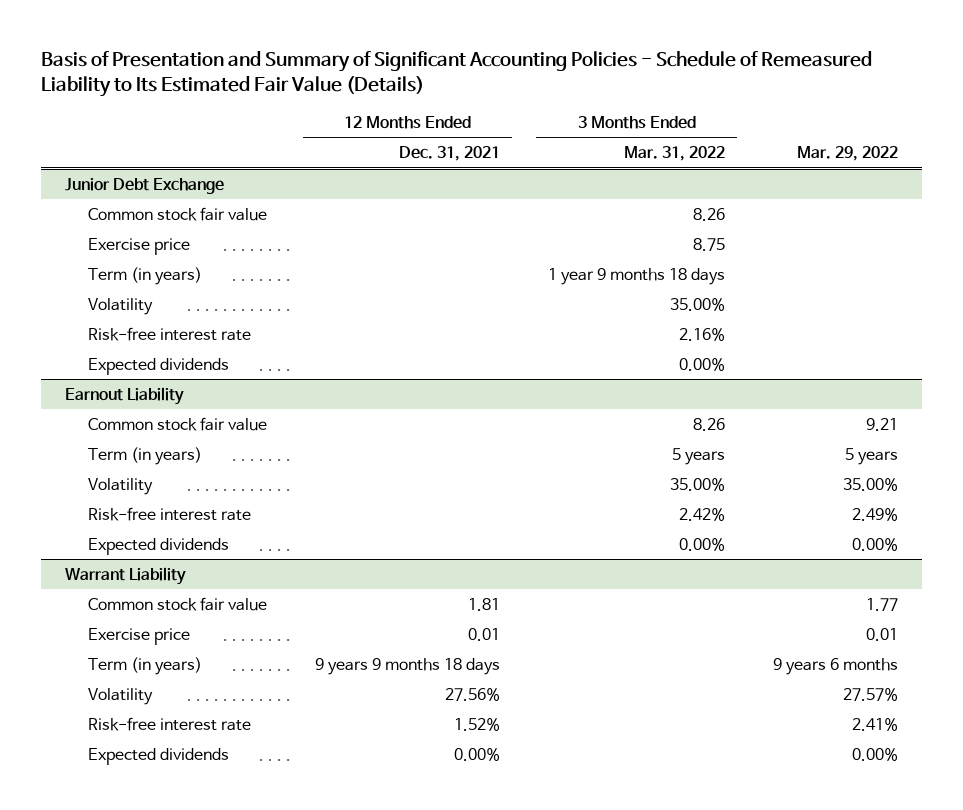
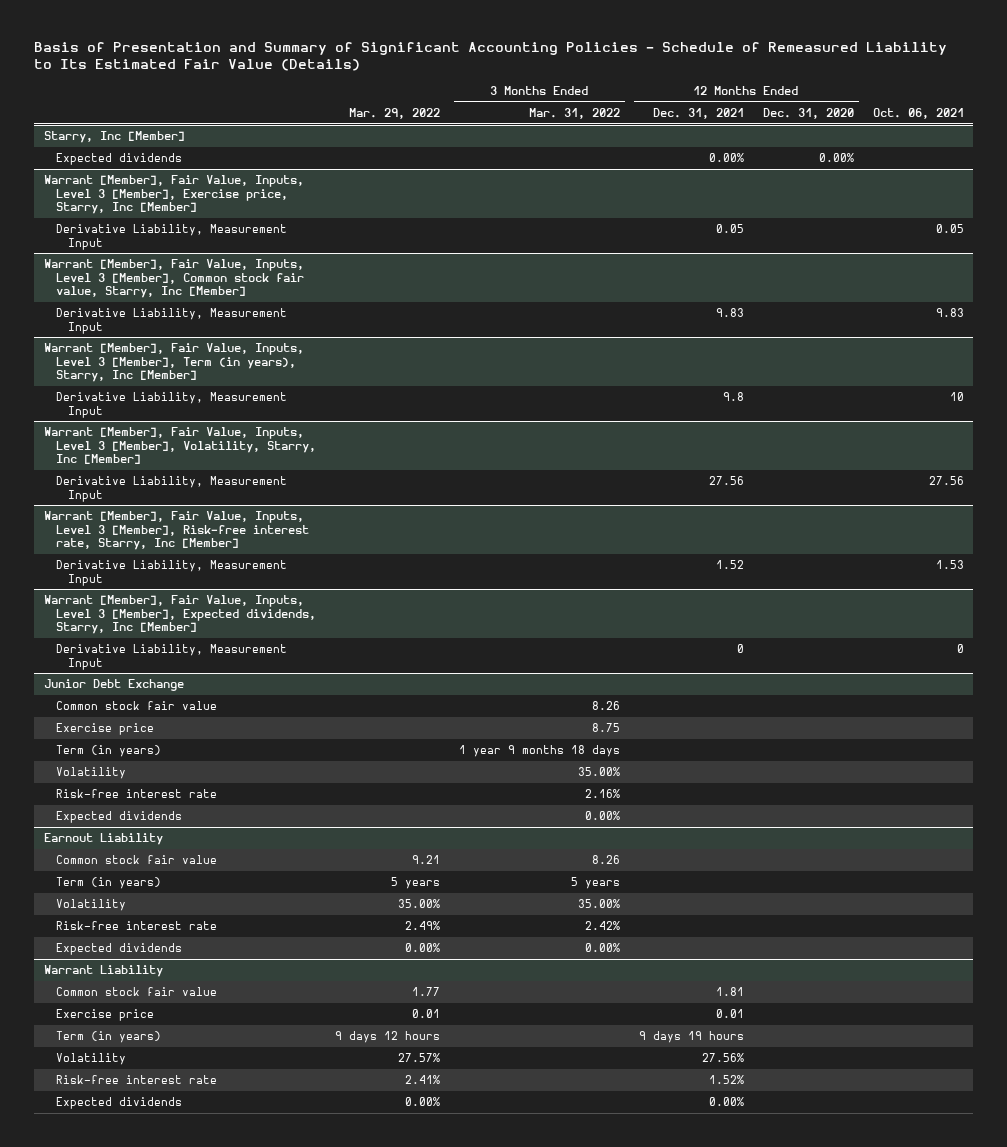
- | 12 Months Ended Dec. 31, 2021 | 3 Months Ended Mar. 31, 2022 | Mar. 29, 2022
+ | Mar. 29, 2022 | 3 Months Ended Mar. 31, 2022 | 12 Months Ended Dec. 31, 2021 | 12 Months Ended Dec. 31, 2020 | Oct. 06, 2021
+ Starry, Inc [Member]
+ Expected dividends | | | 0.00% | 0.00% |
+ Warrant [Member], Fair Value, Inputs, Level 3 [Member], Exercise price, Starry, Inc [Member]
+ Derivative Liability, Measurement Input | | | 0.05 | | 0.05
+ Warrant [Member], Fair Value, Inputs, Level 3 [Member], Common stock fair value, Starry, Inc [Member]
+ Derivative Liability, Measurement Input | | | 9.83 | | 9.83
+ Warrant [Member], Fair Value, Inputs, Level 3 [Member], Term (in years), Starry, Inc [Member]
+ Derivative Liability, Measurement Input | | | 9.8 | | 10
+ Warrant [Member], Fair Value, Inputs, Level 3 [Member], Volatility, Starry, Inc [Member]
+ Derivative Liability, Measurement Input | | | 27.56 | | 27.56
+ Warrant [Member], Fair Value, Inputs, Level 3 [Member], Risk-free interest rate, Starry, Inc [Member]
+ Derivative Liability, Measurement Input | | | 1.52 | | 1.53
+ Warrant [Member], Fair Value, Inputs, Level 3 [Member], Expected dividends, Starry, Inc [Member]
+ Derivative Liability, Measurement Input | | | 0 | | 0
@ Warrant Liability
- Term (in years) | 9 years 9 months 18 days | | 9 years 6 months
+ Term (in years) | 9 days 12 hours | | 9 days 19 hours | |

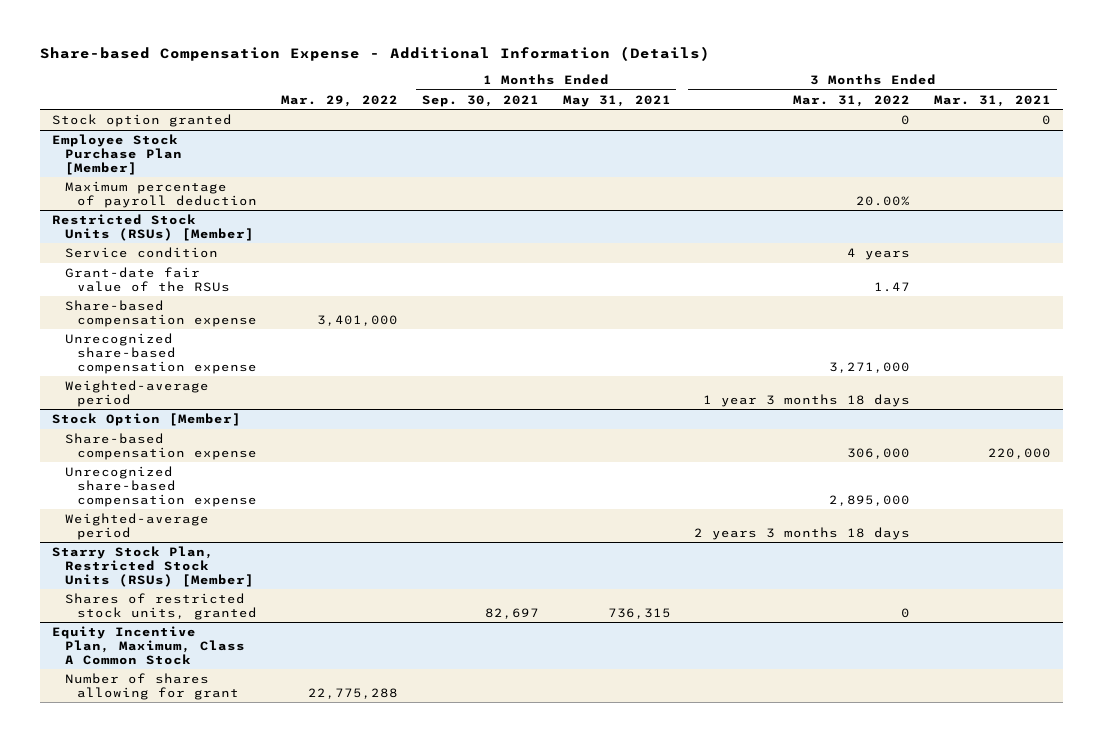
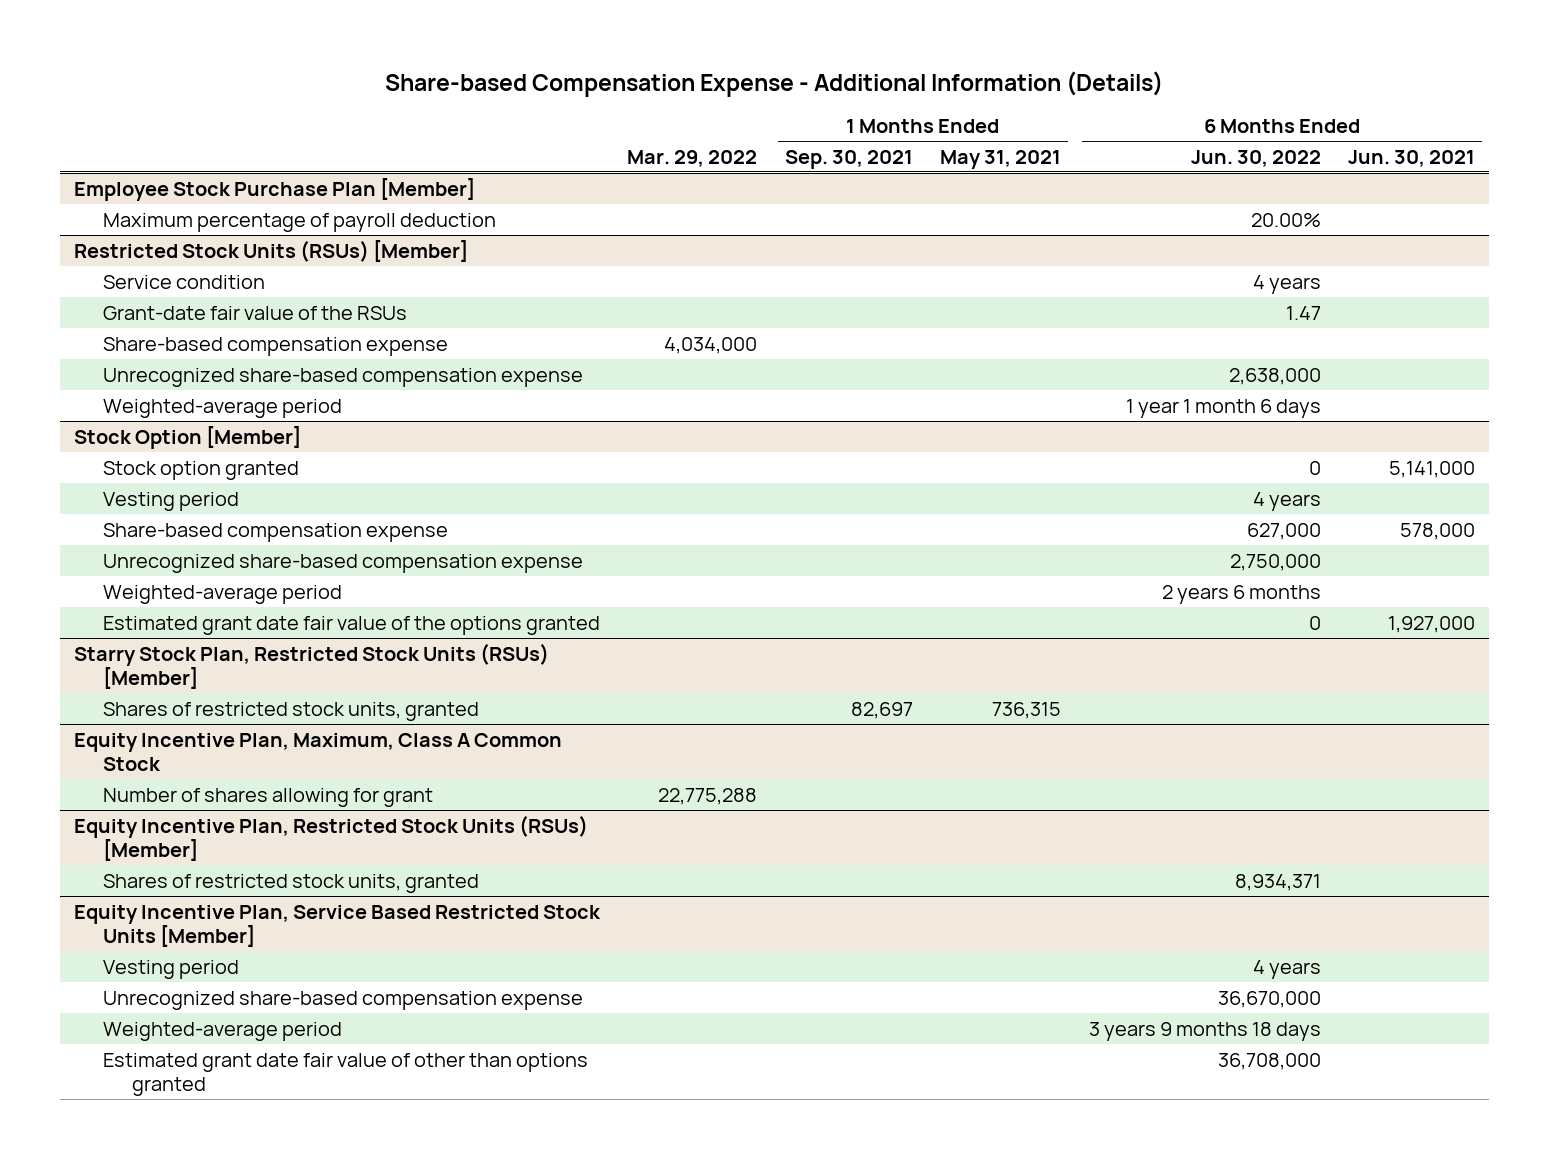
- | Mar. 29, 2022 | 1 Months Ended Sep. 30, 2021 | 1 Months Ended May 31, 2021 | 3 Months Ended Mar. 31, 2022 | 3 Months Ended Mar. 31, 2021
+ | Mar. 29, 2022 | 1 Months Ended Sep. 30, 2021 | 1 Months Ended May 31, 2021 | 6 Months Ended Jun. 30, 2022 | 6 Months Ended Jun. 30, 2021
- Stock option granted | | | | 0 | 0
@ Restricted Stock Units (RSUs) [Member]
- Share-based compensation expense | 3,401,000 | | | |
+ Share-based compensation expense | 4,034,000 | | | |
@ Stock Option [Member]
+ Stock option granted | | | | 0 | 5,141,000
+ Vesting period | | | | 4 years |
+ Estimated grant date fair value of the options granted | | | | 0 | 1,927,000
+ Equity Incentive Plan, Restricted Stock Units (RSUs) [Member]
+ Shares of restricted stock units, granted | | | | 8,934,371 |
+ Equity Incentive Plan, Service Based Restricted Stock Units [Member]
+ Vesting period | | | | 4 years |
+ Unrecognized share-based compensation expense | | | | 36,670,000 |
+ Weighted-average period | | | | 3 years 9 months 18 days |
+ Estimated grant date fair value of other than options granted | | | | 36,708,000 |

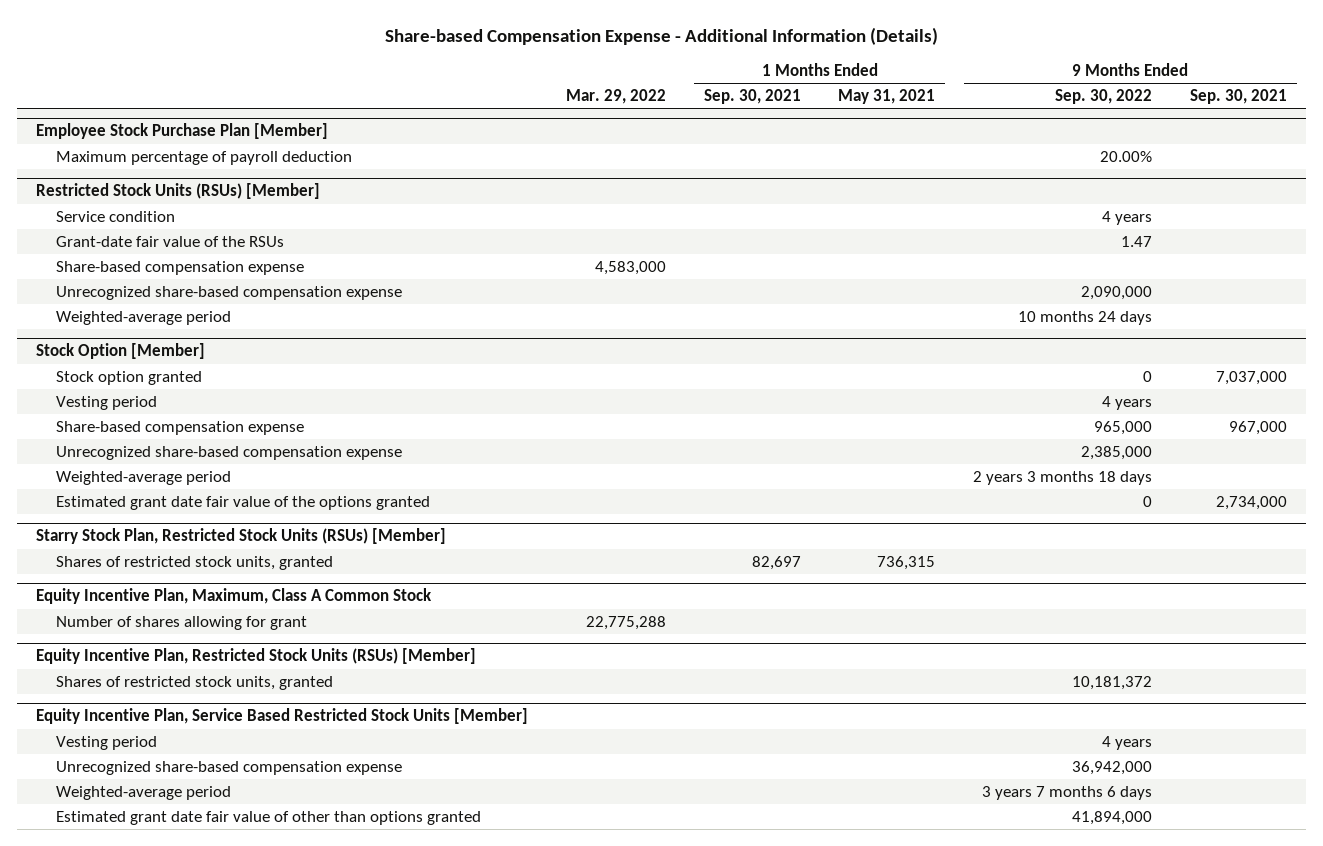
- | Mar. 29, 2022 | 1 Months Ended Sep. 30, 2021 | 1 Months Ended May 31, 2021 | 6 Months Ended Jun. 30, 2022 | 6 Months Ended Jun. 30, 2021
+ | Mar. 29, 2022 | 1 Months Ended Sep. 30, 2021 | 1 Months Ended May 31, 2021 | 9 Months Ended Sep. 30, 2022 | 9 Months Ended Sep. 30, 2021
@ Restricted Stock Units (RSUs) [Member]
- Share-based compensation expense | 4,034,000 | | | |
+ Share-based compensation expense | 4,583,000 | | | |

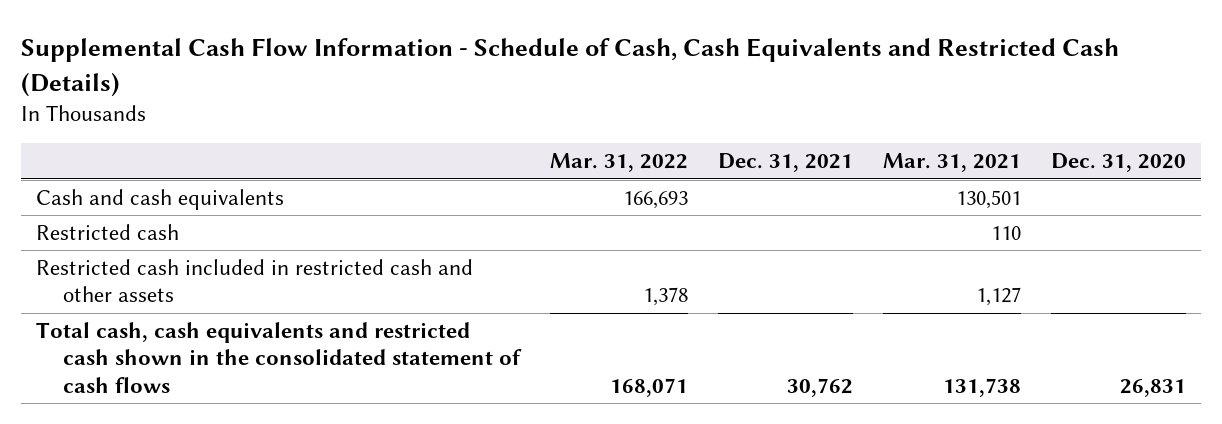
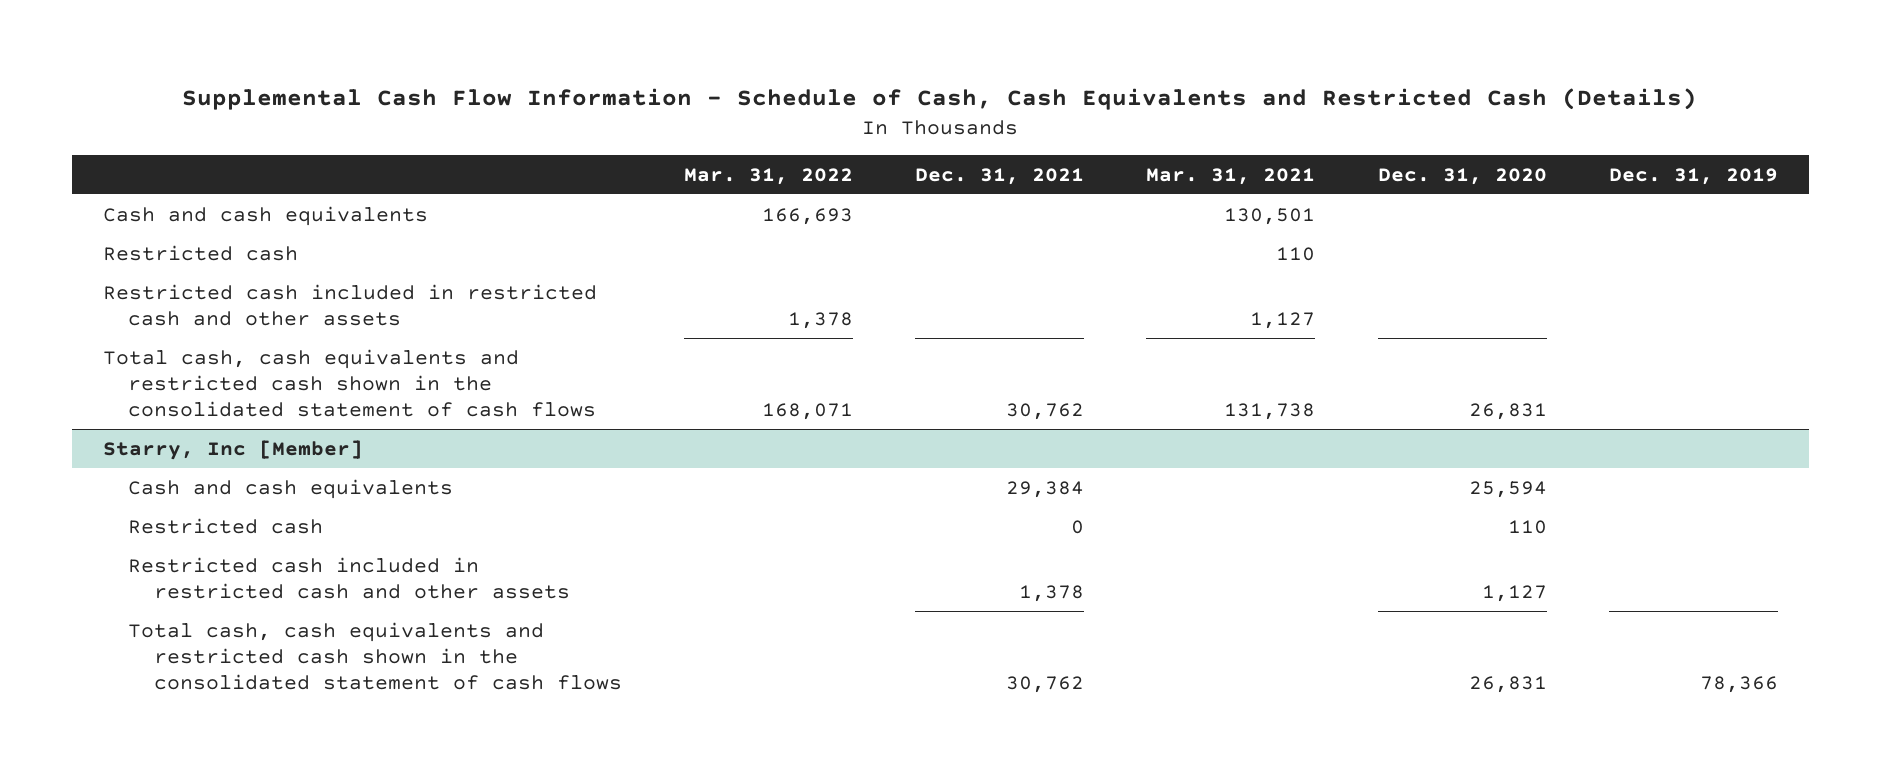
- | Mar. 31, 2022 | Dec. 31, 2021 | Mar. 31, 2021 | Dec. 31, 2020
+ | Mar. 31, 2022 | Dec. 31, 2021 | Mar. 31, 2021 | Dec. 31, 2020 | Dec. 31, 2019
+ Starry, Inc [Member]
+ Cash and cash equivalents | | 29,384 | | 25,594 |
+ Restricted cash | | 0 | | 110 |
+ Restricted cash included in restricted cash and other assets | | 1,378 | | 1,127 |
+ Total cash, cash equivalents and restricted cash shown in the consolidated statement of cash flows | | 30,762 | | 26,831 | 78,366

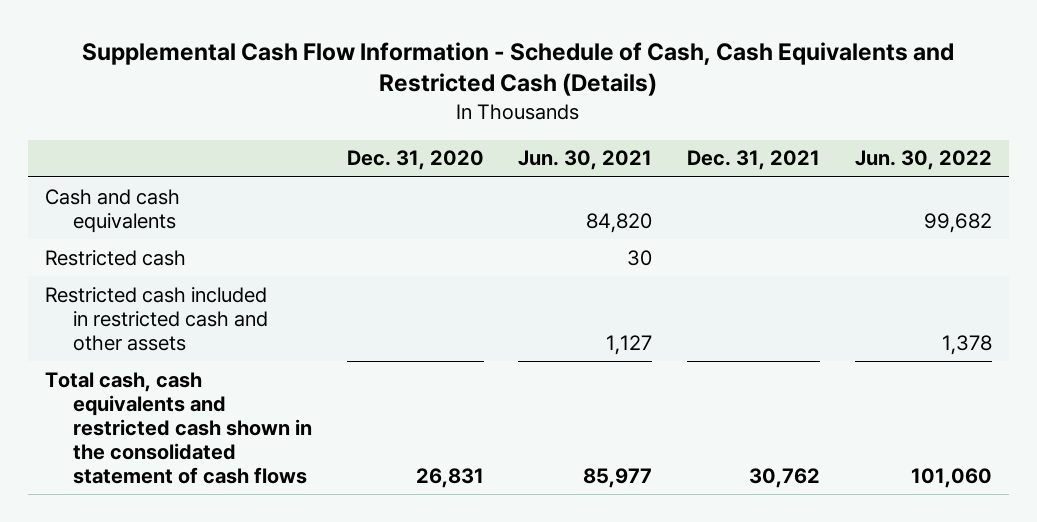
- | Mar. 31, 2022 | Dec. 31, 2021 | Mar. 31, 2021 | Dec. 31, 2020 | Dec. 31, 2019
+ | Dec. 31, 2020 | Jun. 30, 2021 | Dec. 31, 2021 | Jun. 30, 2022
- Starry, Inc [Member]
- Cash and cash equivalents | | 29,384 | | 25,594 |
- Restricted cash | | 0 | | 110 |
- Restricted cash included in restricted cash and other assets | | 1,378 | | 1,127 |
- Total cash, cash equivalents and restricted cash shown in the consolidated statement of cash flows | | 30,762 | | 26,831 | 78,366

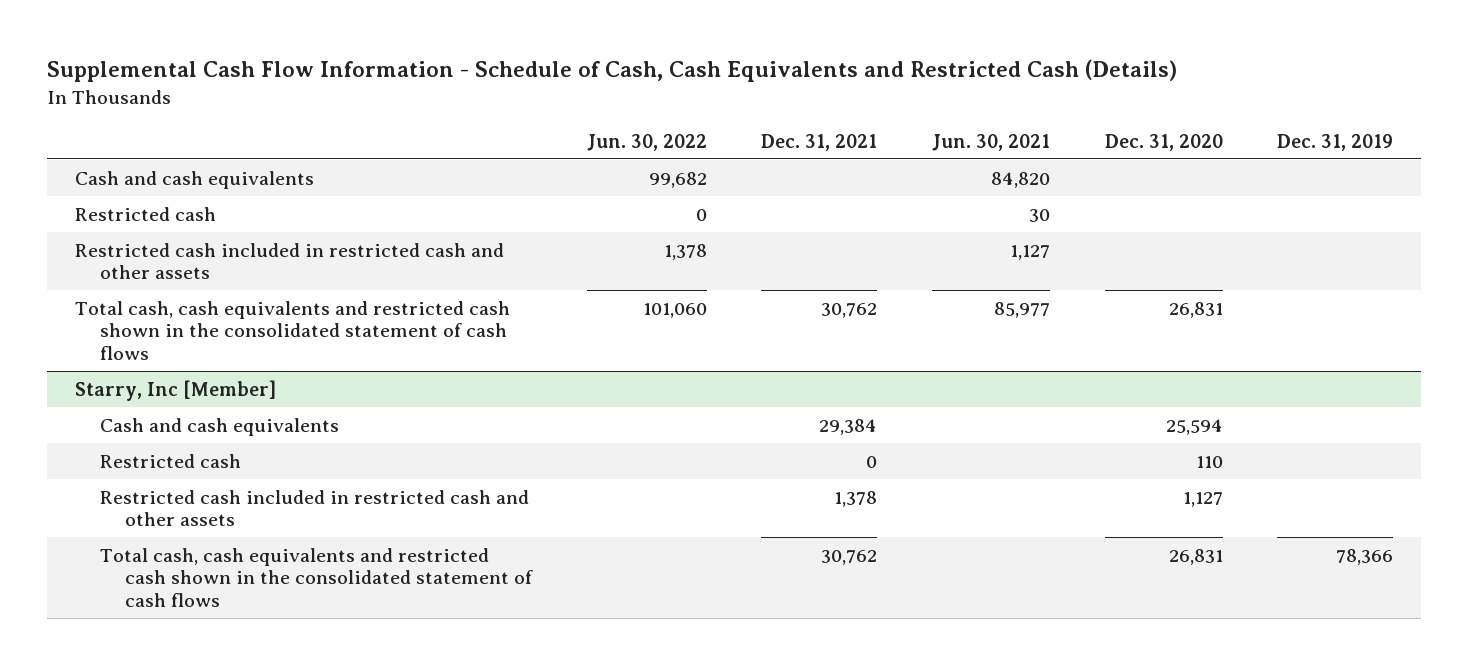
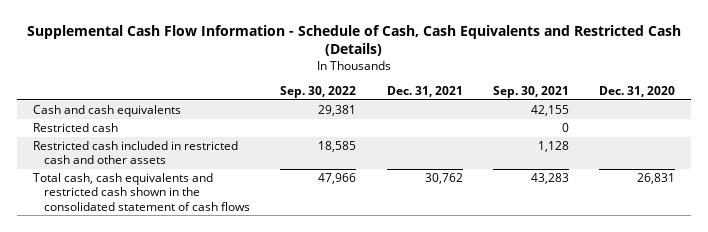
- | Jun. 30, 2022 | Dec. 31, 2021 | Jun. 30, 2021 | Dec. 31, 2020 | Dec. 31, 2019
+ | Sep. 30, 2022 | Dec. 31, 2021 | Sep. 30, 2021 | Dec. 31, 2020
- Starry, Inc [Member]
- Cash and cash equivalents | | 29,384 | | 25,594 |
- Restricted cash | | 0 | | 110 |
- Restricted cash included in restricted cash and other assets | | 1,378 | | 1,127 |
- Total cash, cash equivalents and restricted cash shown in the consolidated statement of cash flows | | 30,762 | | 26,831 | 78,366

